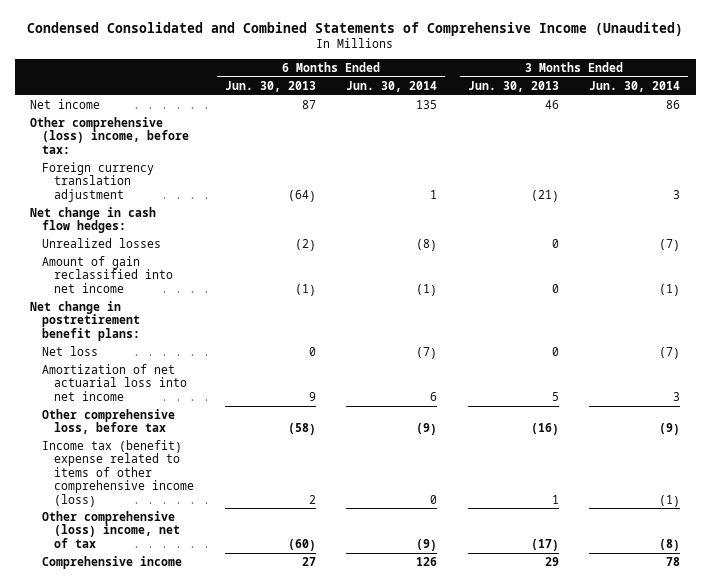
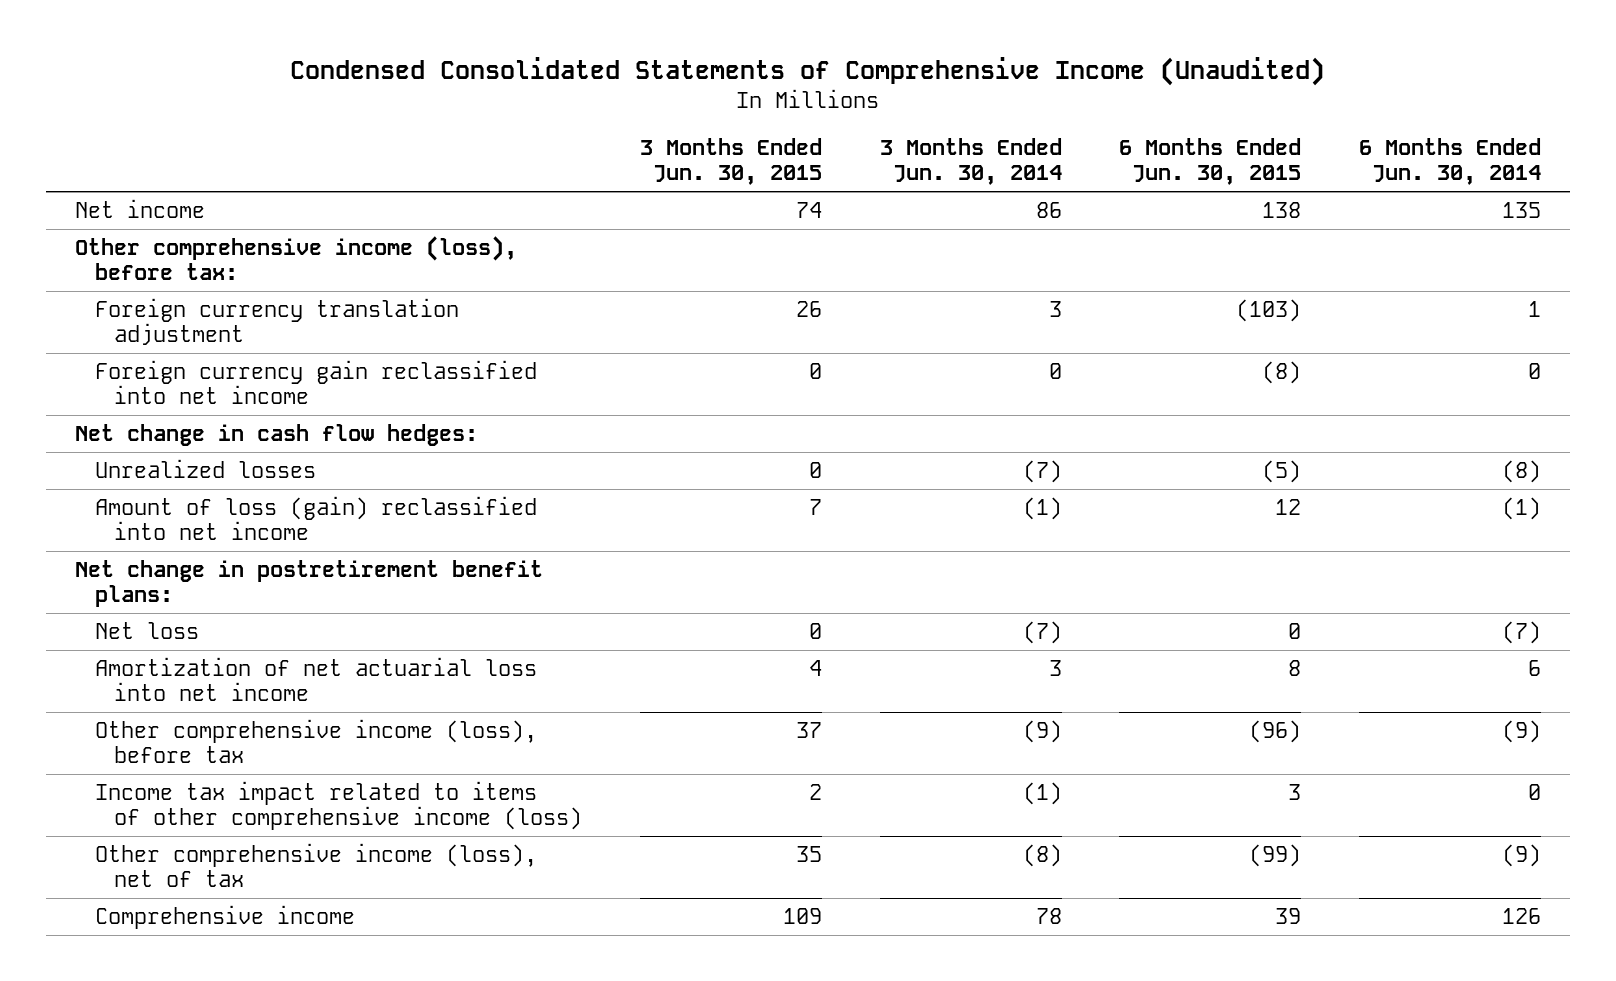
- Condensed Consolidated and Combined Statements of Comprehensive Income (Unaudited)
+ Condensed Consolidated Statements of Comprehensive Income (Unaudited)
- | 6 Months Ended Jun. 30, 2013 | 6 Months Ended Jun. 30, 2014 | 3 Months Ended Jun. 30, 2013 | 3 Months Ended Jun. 30, 2014
+ | 3 Months Ended Jun. 30, 2015 | 3 Months Ended Jun. 30, 2014 | 6 Months Ended Jun. 30, 2015 | 6 Months Ended Jun. 30, 2014
- Other comprehensive (loss) income, before tax:
+ Other comprehensive income (loss), before tax:
+ Foreign currency gain reclassified into net income | 0 | 0 | (8) | 0
- Amount of gain reclassified into net income | (1) | (1) | 0 | (1)
+ Amount of loss (gain) reclassified into net income | 7 | (1) | 12 | (1)
- Other comprehensive loss, before tax | (58) | (9) | (16) | (9)
- Income tax (benefit) expense related to items of other comprehensive income (loss) | 2 | 0 | 1 | (1)
- Other comprehensive (loss) income, net of tax | (60) | (9) | (17) | (8)
+ Other comprehensive income (loss), before tax | 37 | (9) | (96) | (9)
+ Income tax impact related to items of other comprehensive income (loss) | 2 | (1) | 3 | 0
+ Other comprehensive income (loss), net of tax | 35 | (8) | (99) | (9)

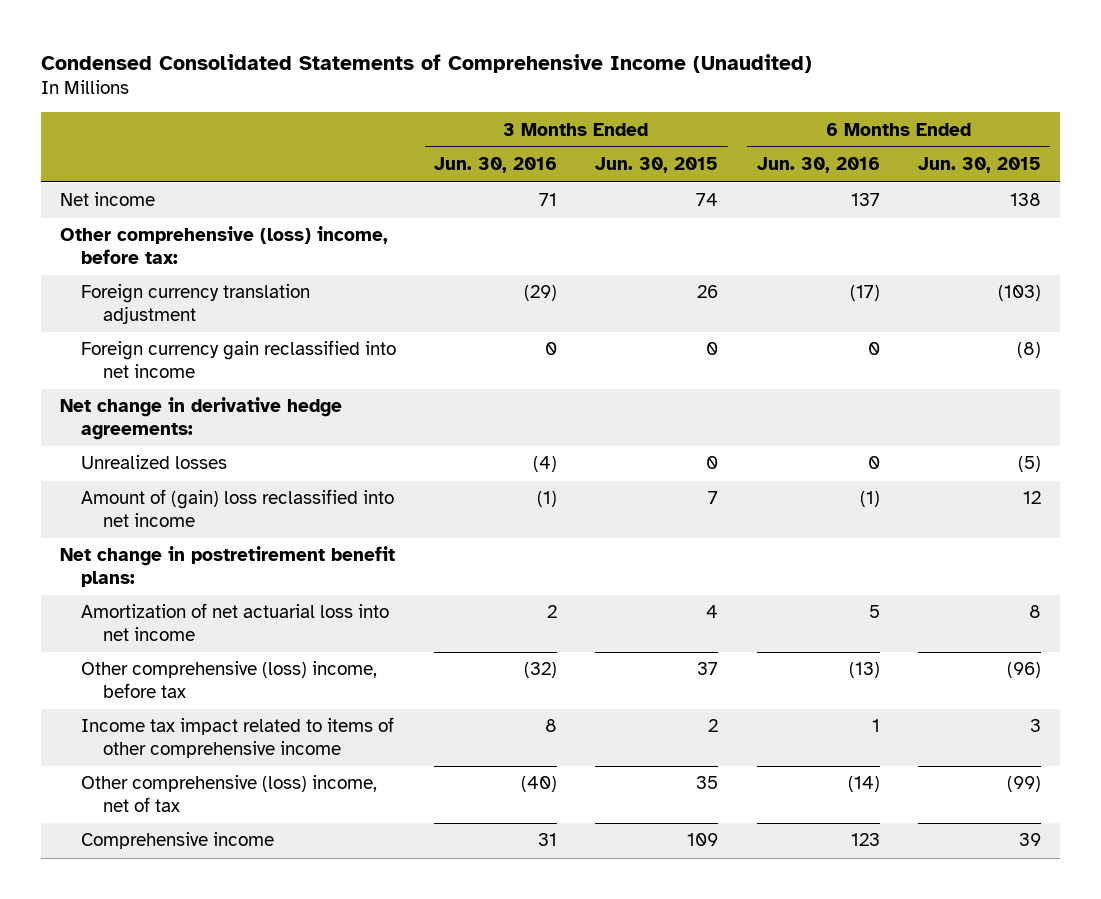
- | 3 Months Ended Jun. 30, 2015 | 3 Months Ended Jun. 30, 2014 | 6 Months Ended Jun. 30, 2015 | 6 Months Ended Jun. 30, 2014
+ | 3 Months Ended Jun. 30, 2016 | 3 Months Ended Jun. 30, 2015 | 6 Months Ended Jun. 30, 2016 | 6 Months Ended Jun. 30, 2015
- Other comprehensive income (loss), before tax:
+ Other comprehensive (loss) income, before tax:
- Net change in cash flow hedges:
+ Net change in derivative hedge agreements:
- Amount of loss (gain) reclassified into net income | 7 | (1) | 12 | (1)
+ Amount of (gain) loss reclassified into net income | (1) | 7 | (1) | 12
- Net loss | 0 | (7) | 0 | (7)
- Other comprehensive income (loss), before tax | 37 | (9) | (96) | (9)
- Income tax impact related to items of other comprehensive income (loss) | 2 | (1) | 3 | 0
- Other comprehensive income (loss), net of tax | 35 | (8) | (99) | (9)
+ Other comprehensive (loss) income, before tax | (32) | 37 | (13) | (96)
+ Income tax impact related to items of other comprehensive income | 8 | 2 | 1 | 3
+ Other comprehensive (loss) income, net of tax | (40) | 35 | (14) | (99)

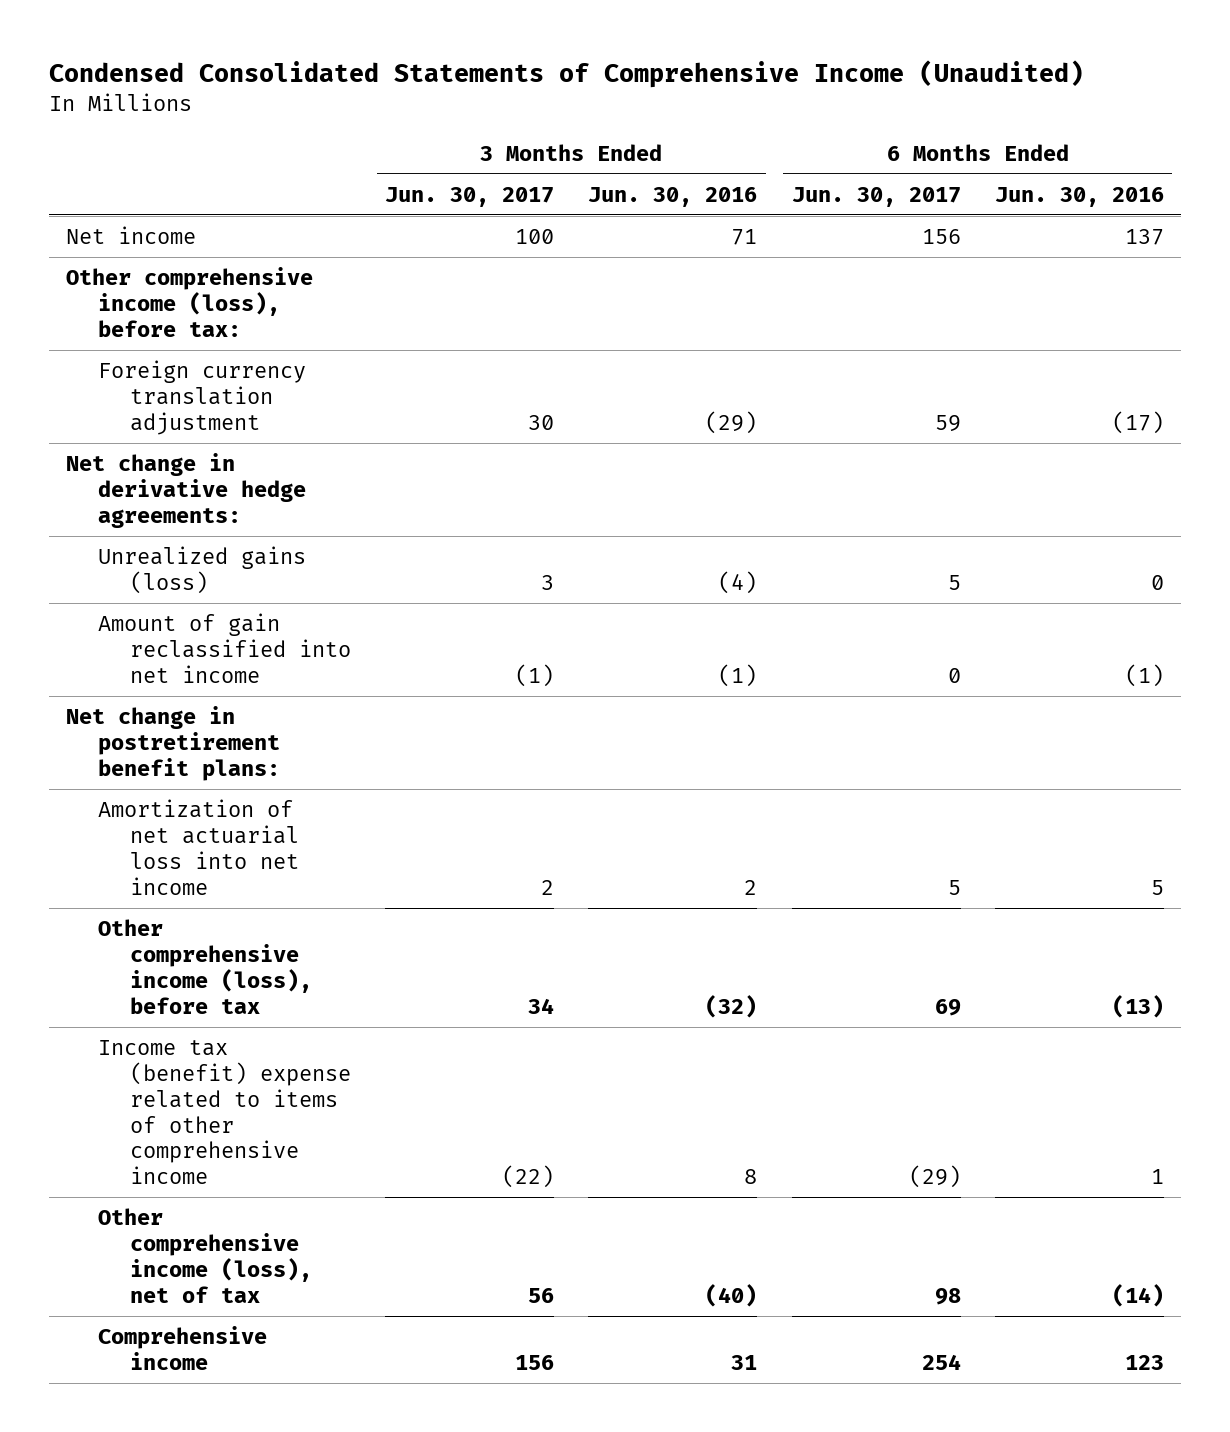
- | 3 Months Ended Jun. 30, 2016 | 3 Months Ended Jun. 30, 2015 | 6 Months Ended Jun. 30, 2016 | 6 Months Ended Jun. 30, 2015
+ | 3 Months Ended Jun. 30, 2017 | 3 Months Ended Jun. 30, 2016 | 6 Months Ended Jun. 30, 2017 | 6 Months Ended Jun. 30, 2016
- Other comprehensive (loss) income, before tax:
+ Other comprehensive income (loss), before tax:
- Foreign currency gain reclassified into net income | 0 | 0 | 0 | (8)
- Unrealized losses | (4) | 0 | 0 | (5)
- Amount of (gain) loss reclassified into net income | (1) | 7 | (1) | 12
+ Unrealized gains (loss) | 3 | (4) | 5 | 0
+ Amount of gain reclassified into net income | (1) | (1) | 0 | (1)
- Other comprehensive (loss) income, before tax | (32) | 37 | (13) | (96)
- Income tax impact related to items of other comprehensive income | 8 | 2 | 1 | 3
- Other comprehensive (loss) income, net of tax | (40) | 35 | (14) | (99)
+ Other comprehensive income (loss), before tax | 34 | (32) | 69 | (13)
+ Income tax (benefit) expense related to items of other comprehensive income | (22) | 8 | (29) | 1
+ Other comprehensive income (loss), net of tax | 56 | (40) | 98 | (14)

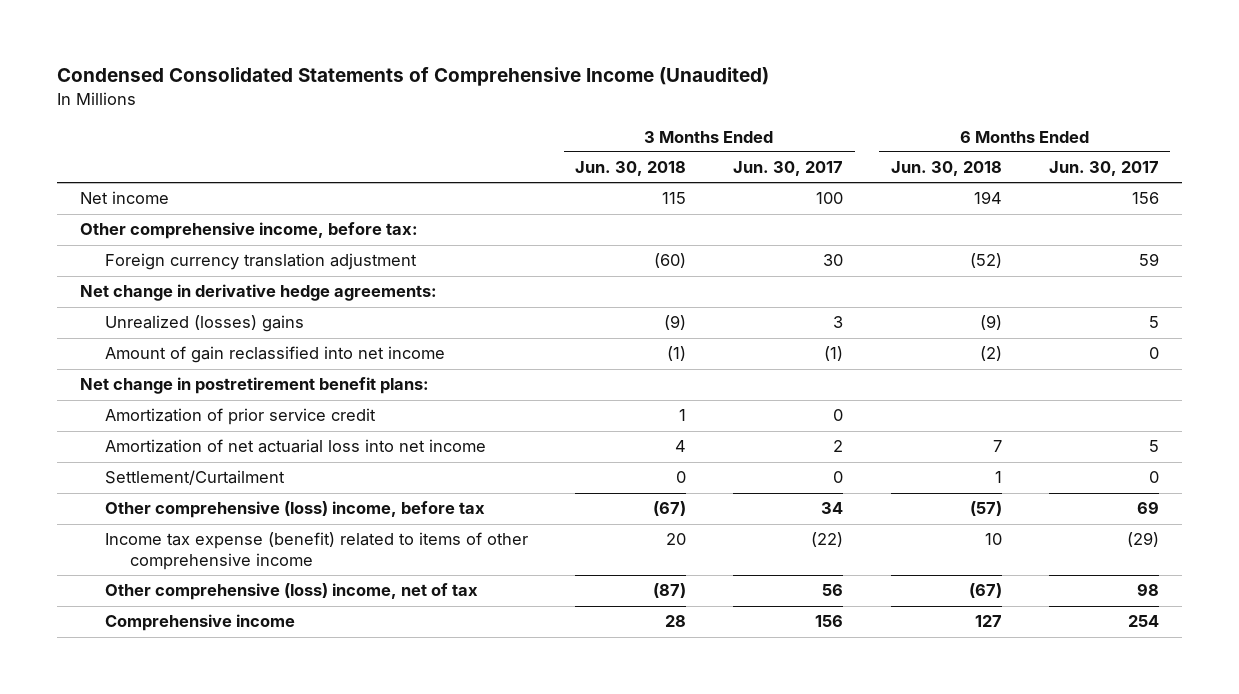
- | 3 Months Ended Jun. 30, 2017 | 3 Months Ended Jun. 30, 2016 | 6 Months Ended Jun. 30, 2017 | 6 Months Ended Jun. 30, 2016
+ | 3 Months Ended Jun. 30, 2018 | 3 Months Ended Jun. 30, 2017 | 6 Months Ended Jun. 30, 2018 | 6 Months Ended Jun. 30, 2017
- Other comprehensive income (loss), before tax:
+ Other comprehensive income, before tax:
- Unrealized gains (loss) | 3 | (4) | 5 | 0
+ Unrealized (losses) gains | (9) | 3 | (9) | 5
+ Amortization of prior service credit | 1 | 0 | |
- Other comprehensive income (loss), before tax | 34 | (32) | 69 | (13)
- Income tax (benefit) expense related to items of other comprehensive income | (22) | 8 | (29) | 1
- Other comprehensive income (loss), net of tax | 56 | (40) | 98 | (14)
+ Settlement/Curtailment | 0 | 0 | 1 | 0
+ Other comprehensive (loss) income, before tax | (67) | 34 | (57) | 69
+ Income tax expense (benefit) related to items of other comprehensive income | 20 | (22) | 10 | (29)
+ Other comprehensive (loss) income, net of tax | (87) | 56 | (67) | 98

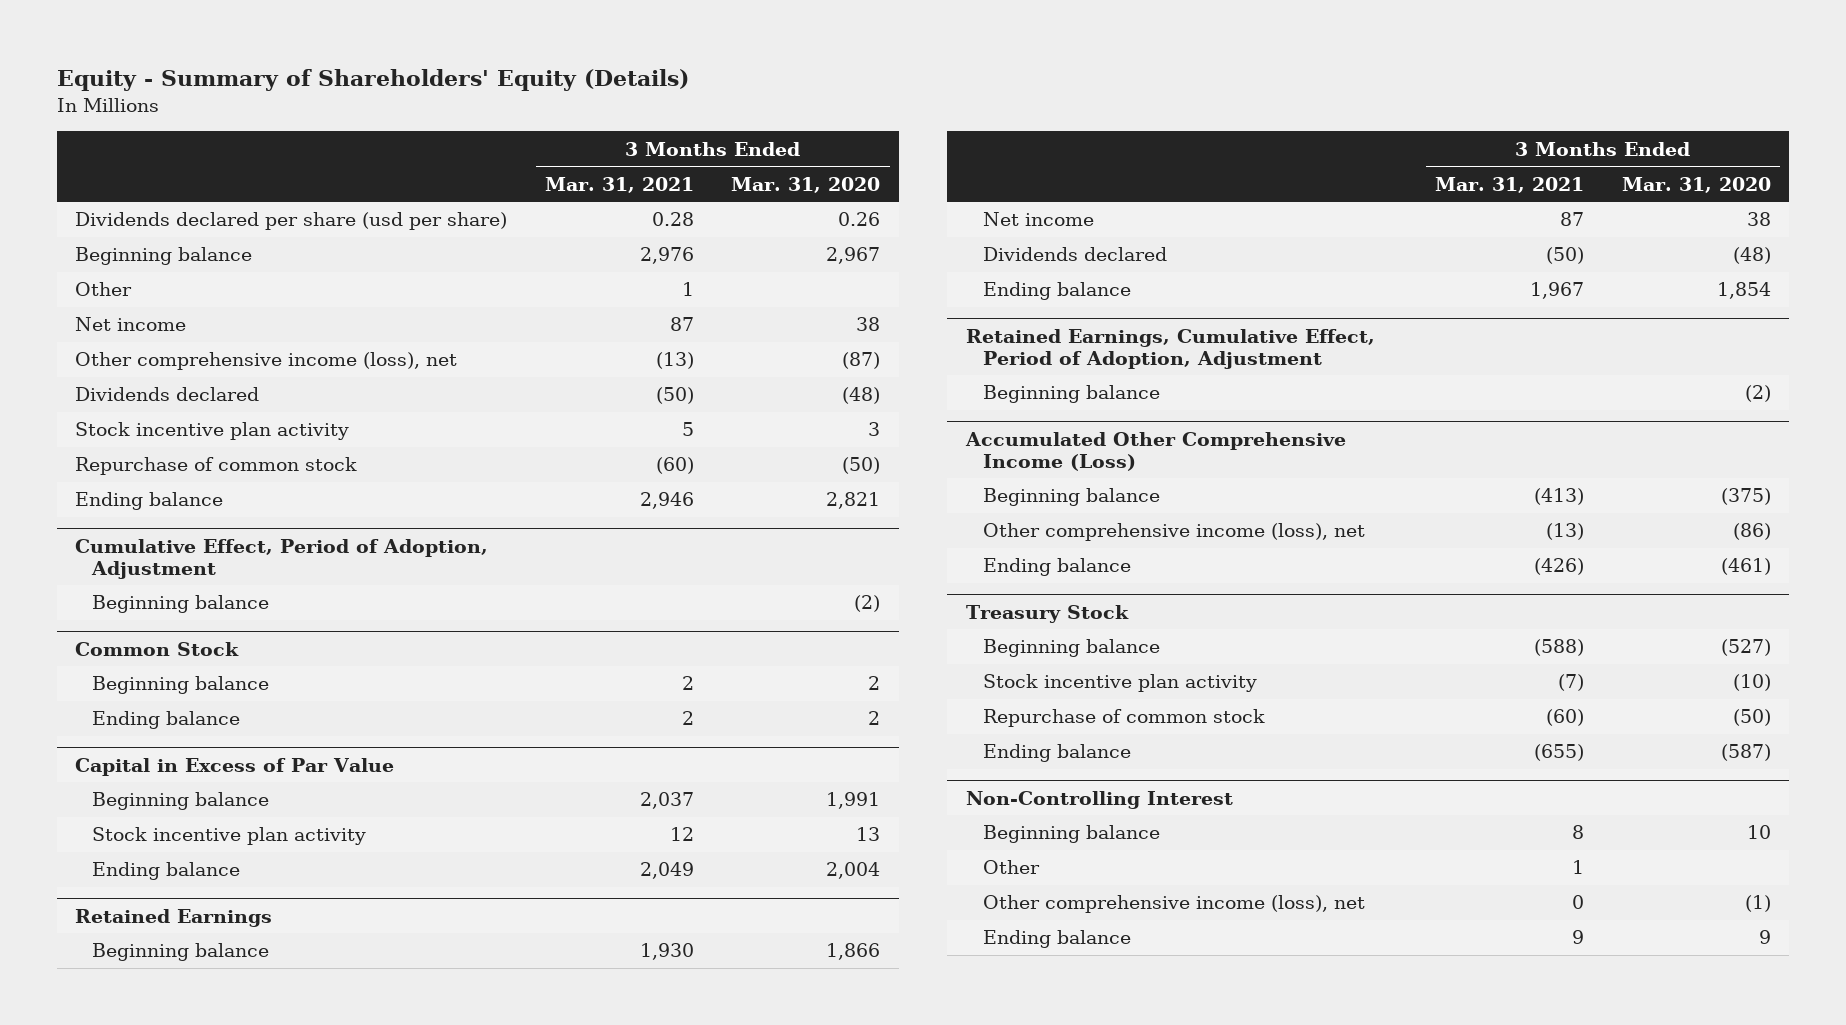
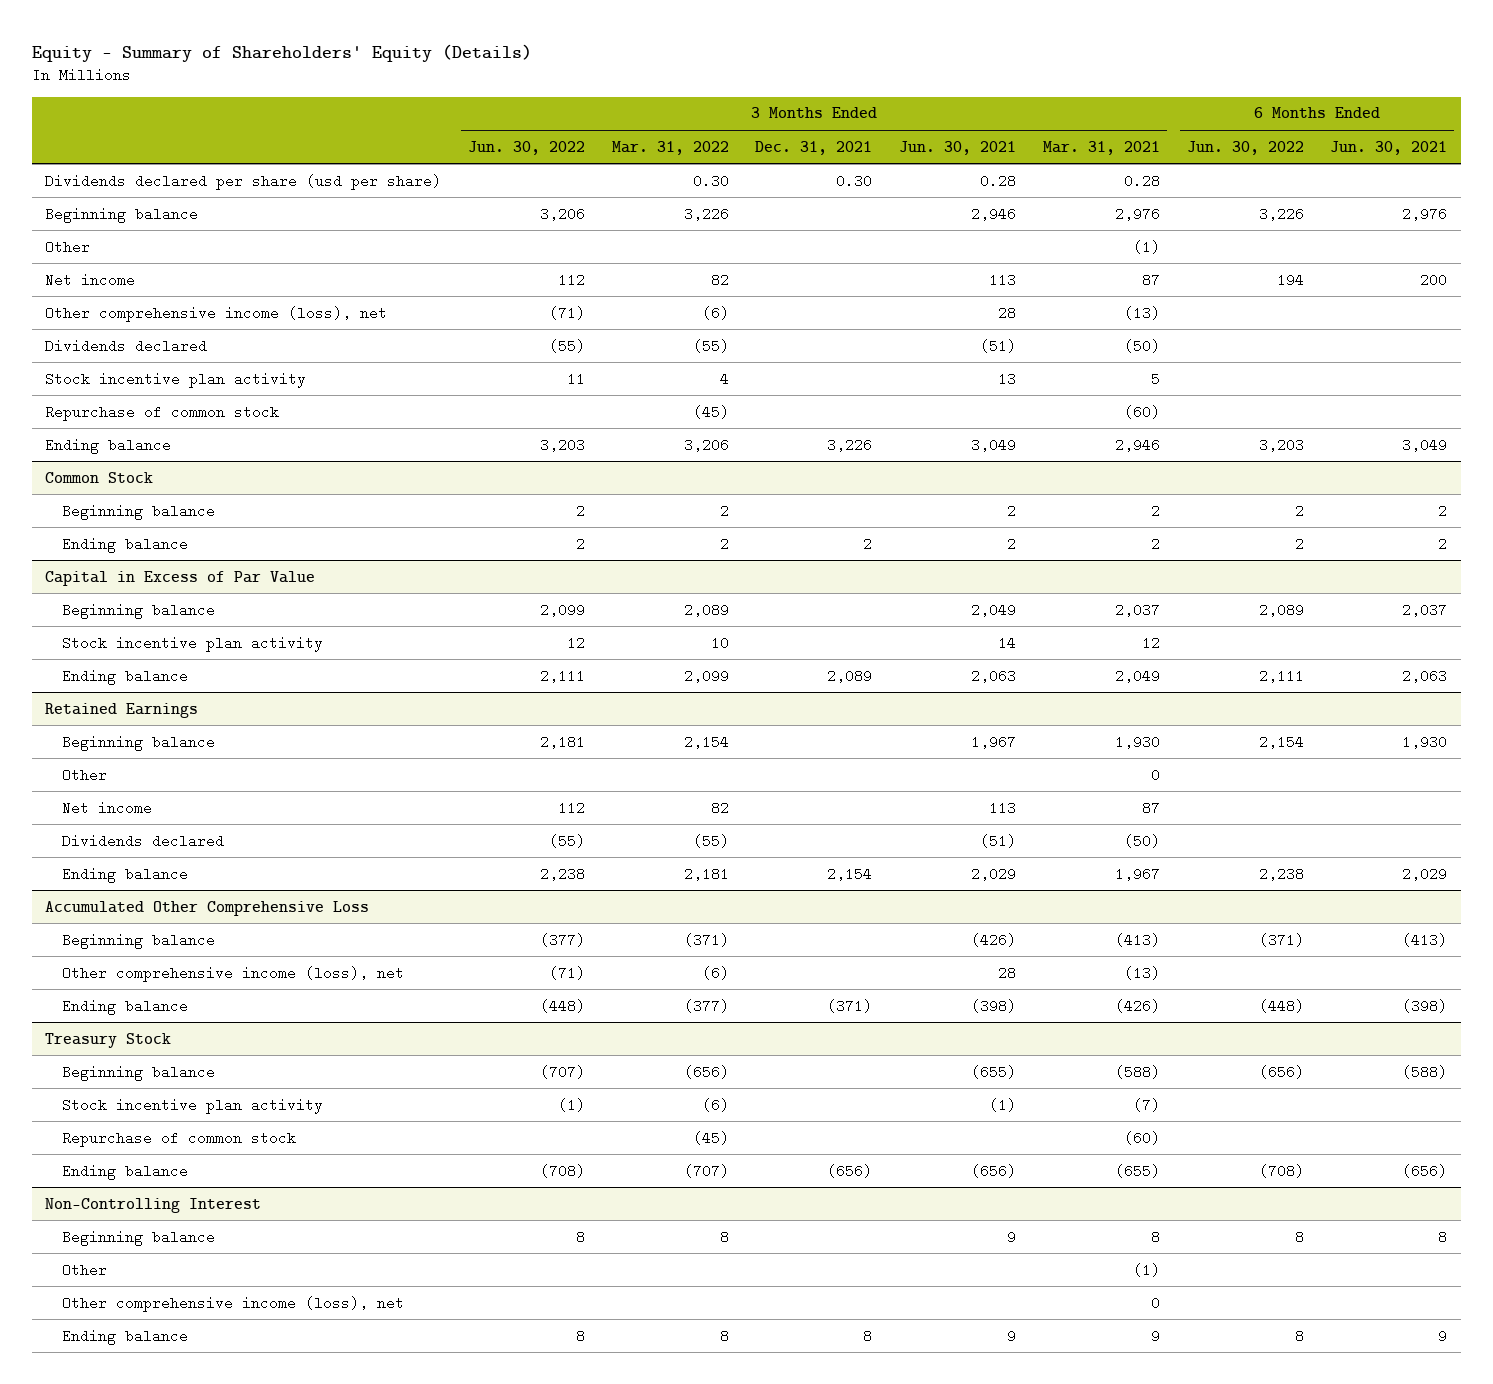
- | 3 Months Ended Mar. 31, 2021 | 3 Months Ended Mar. 31, 2020
+ | 3 Months Ended Jun. 30, 2022 | 3 Months Ended Mar. 31, 2022 | 3 Months Ended Dec. 31, 2021 | 3 Months Ended Jun. 30, 2021 | 3 Months Ended Mar. 31, 2021 | 6 Months Ended Jun. 30, 2022 | 6 Months Ended Jun. 30, 2021
- Other | 1 |
+ Other | | | | | (1) | |
- Cumulative Effect, Period of Adoption, Adjustment
- Beginning balance | | (2)
@ Retained Earnings
+ Other | | | | | 0 | |
- Retained Earnings, Cumulative Effect, Period of Adoption, Adjustment
- Beginning balance | | (2)
- Accumulated Other Comprehensive Income (Loss)
+ Accumulated Other Comprehensive Loss
@ Non-Controlling Interest
- Other | 1 |
+ Other | | | | | (1) | |

